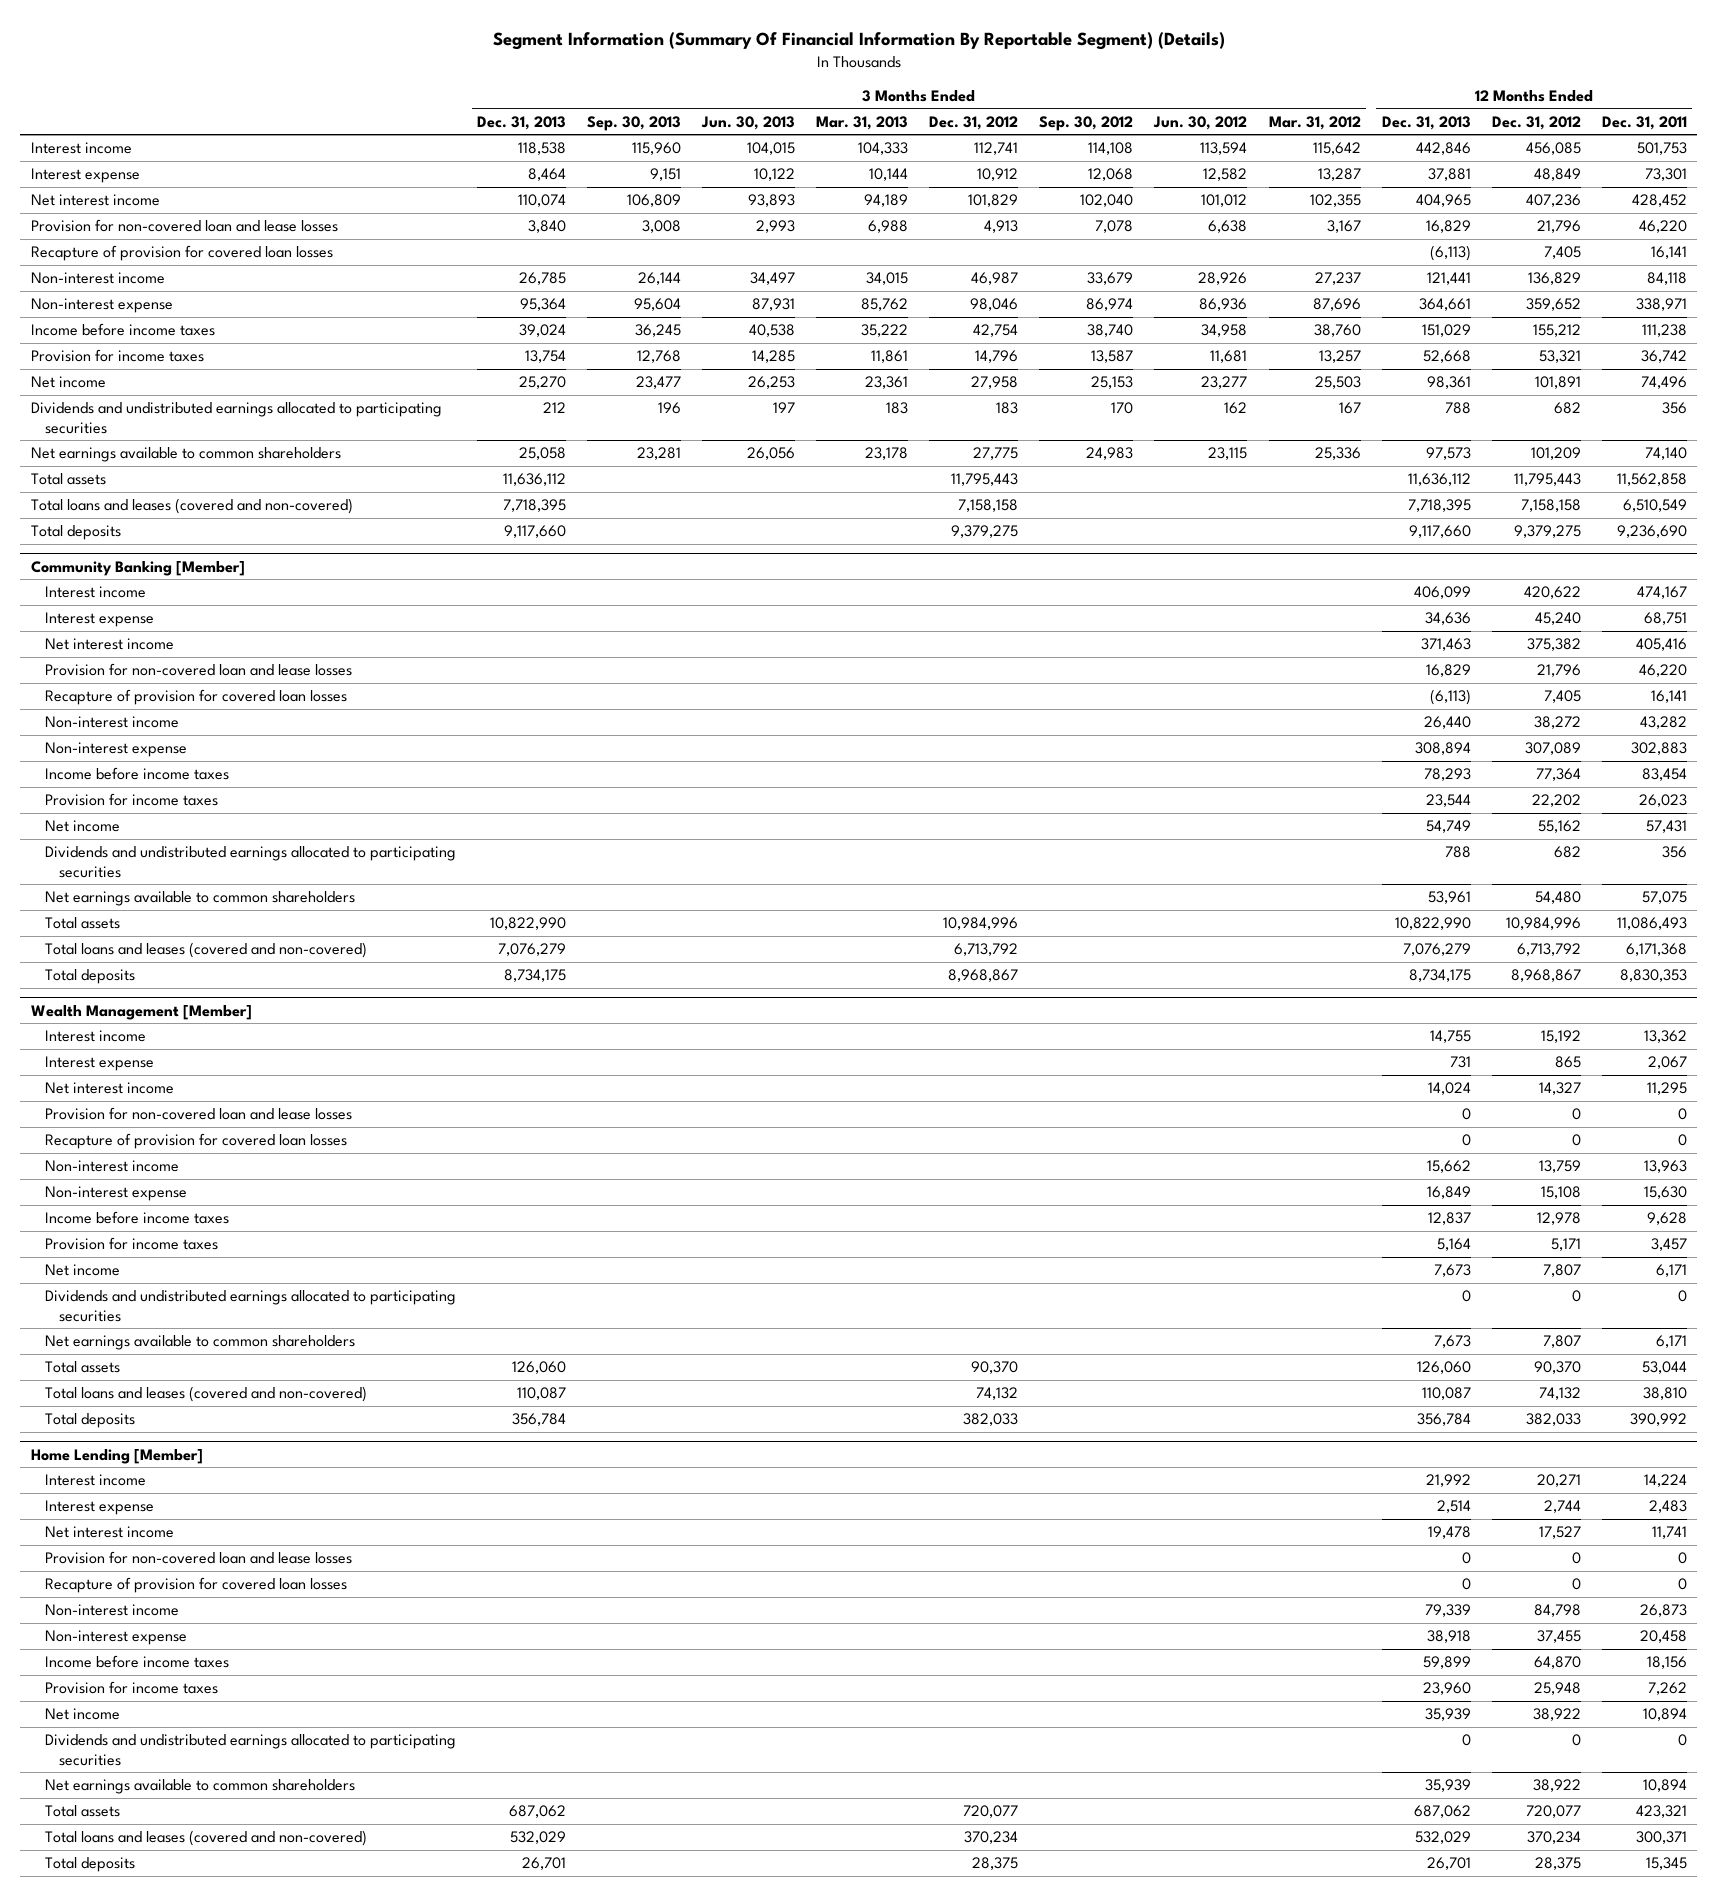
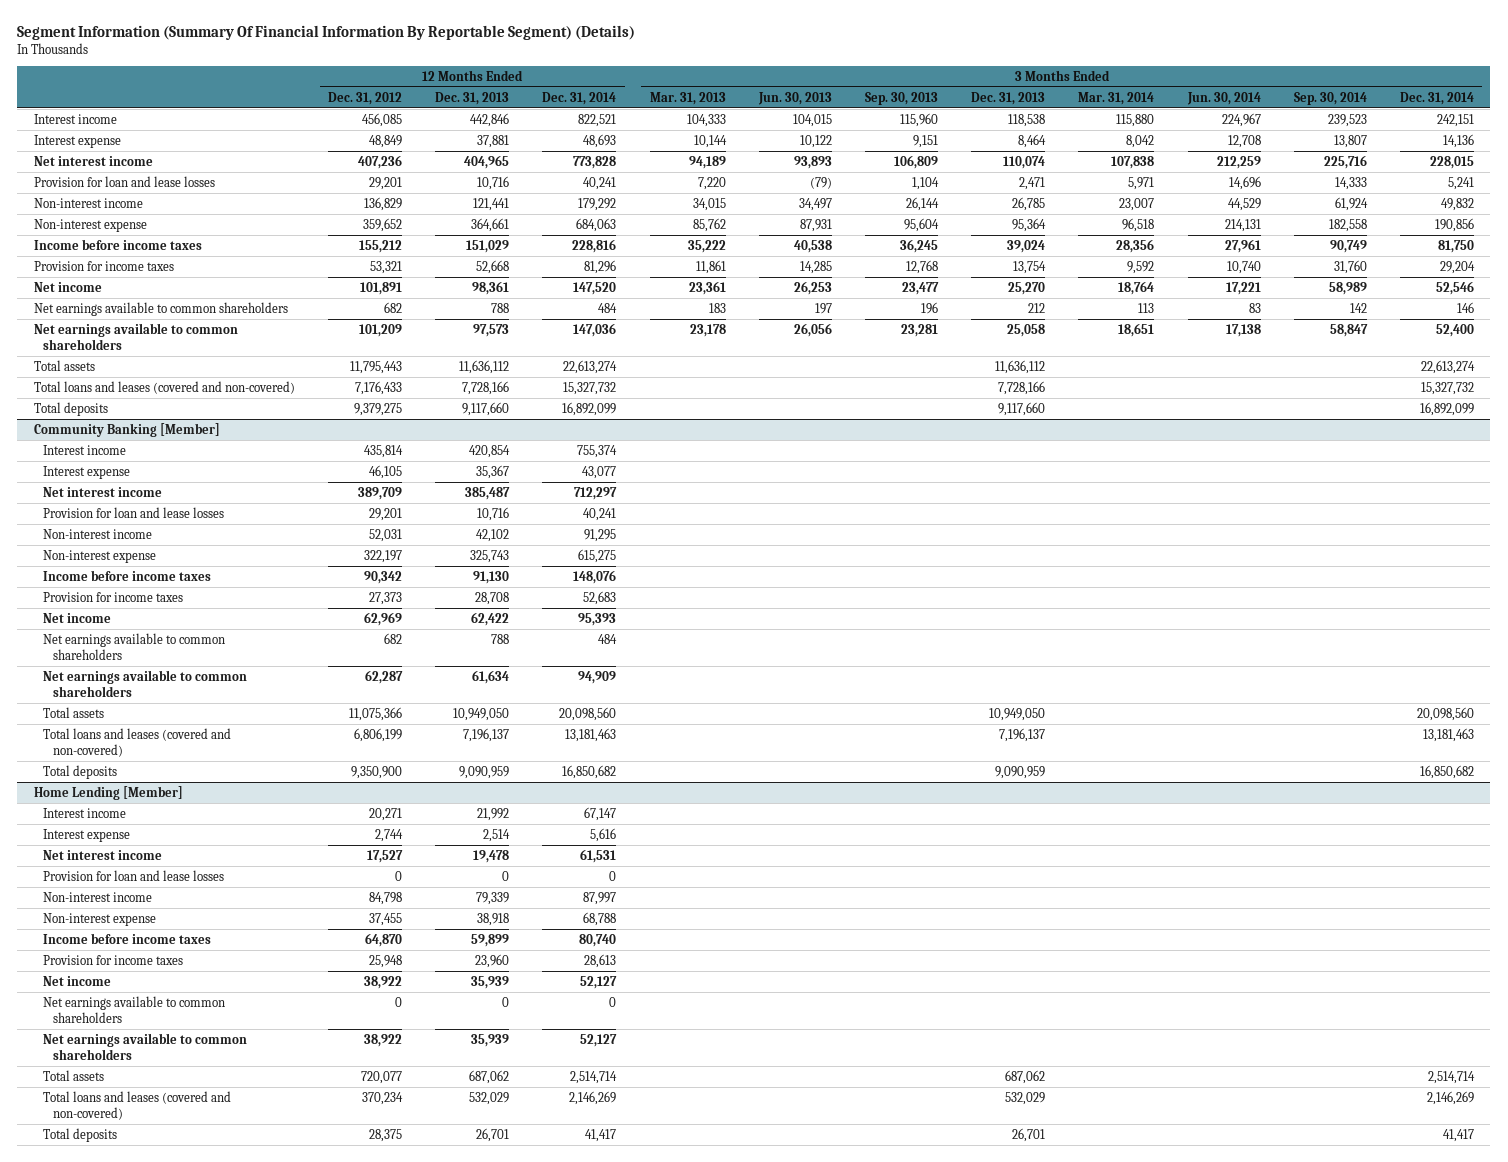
- | 3 Months Ended Dec. 31, 2013 | 3 Months Ended Sep. 30, 2013 | 3 Months Ended Jun. 30, 2013 | 3 Months Ended Mar. 31, 2013 | 3 Months Ended Dec. 31, 2012 | 3 Months Ended Sep. 30, 2012 | 3 Months Ended Jun. 30, 2012 | 3 Months Ended Mar. 31, 2012 | 12 Months Ended Dec. 31, 2013 | 12 Months Ended Dec. 31, 2012 | 12 Months Ended Dec. 31, 2011
+ | 12 Months Ended Dec. 31, 2012 | 12 Months Ended Dec. 31, 2013 | 12 Months Ended Dec. 31, 2014 | 3 Months Ended Mar. 31, 2013 | 3 Months Ended Jun. 30, 2013 | 3 Months Ended Sep. 30, 2013 | 3 Months Ended Dec. 31, 2013 | 3 Months Ended Mar. 31, 2014 | 3 Months Ended Jun. 30, 2014 | 3 Months Ended Sep. 30, 2014 | 3 Months Ended Dec. 31, 2014
- Provision for non-covered loan and lease losses | 3,840 | 3,008 | 2,993 | 6,988 | 4,913 | 7,078 | 6,638 | 3,167 | 16,829 | 21,796 | 46,220
- Recapture of provision for covered loan losses | | | | | | | | | (6,113) | 7,405 | 16,141
+ Provision for loan and lease losses | 29,201 | 10,716 | 40,241 | 7,220 | (79) | 1,104 | 2,471 | 5,971 | 14,696 | 14,333 | 5,241
- Dividends and undistributed earnings allocated to participating securities | 212 | 196 | 197 | 183 | 183 | 170 | 162 | 167 | 788 | 682 | 356
+ Net earnings available to common shareholders | 682 | 788 | 484 | 183 | 197 | 196 | 212 | 113 | 83 | 142 | 146
- Total loans and leases (covered and non-covered) | 7,718,395 | | | | 7,158,158 | | | | 7,718,395 | 7,158,158 | 6,510,549
+ Total loans and leases (covered and non-covered) | 7,176,433 | 7,728,166 | 15,327,732 | | | | 7,728,166 | | | | 15,327,732
@ Community Banking [Member]
- Interest income | | | | | | | | | 406,099 | 420,622 | 474,167
- Interest expense | | | | | | | | | 34,636 | 45,240 | 68,751
- Net interest income | | | | | | | | | 371,463 | 375,382 | 405,416
- Provision for non-covered loan and lease losses | | | | | | | | | 16,829 | 21,796 | 46,220
- Recapture of provision for covered loan losses | | | | | | | | | (6,113) | 7,405 | 16,141
- Non-interest income | | | | | | | | | 26,440 | 38,272 | 43,282
- Non-interest expense | | | | | | | | | 308,894 | 307,089 | 302,883
- Income before income taxes | | | | | | | | | 78,293 | 77,364 | 83,454
- Provision for income taxes | | | | | | | | | 23,544 | 22,202 | 26,023
- Net income | | | | | | | | | 54,749 | 55,162 | 57,431
- Dividends and undistributed earnings allocated to participating securities | | | | | | | | | 788 | 682 | 356
- Net earnings available to common shareholders | | | | | | | | | 53,961 | 54,480 | 57,075
- Total assets | 10,822,990 | | | | 10,984,996 | | | | 10,822,990 | 10,984,996 | 11,086,493
- Total loans and leases (covered and non-covered) | 7,076,279 | | | | 6,713,792 | | | | 7,076,279 | 6,713,792 | 6,171,368
- Total deposits | 8,734,175 | | | | 8,968,867 | | | | 8,734,175 | 8,968,867 | 8,830,353
- Wealth Management [Member]
- Interest income | | | | | | | | | 14,755 | 15,192 | 13,362
- Interest expense | | | | | | | | | 731 | 865 | 2,067
- Net interest income | | | | | | | | | 14,024 | 14,327 | 11,295
- Provision for non-covered loan and lease losses | | | | | | | | | 0 | 0 | 0
- Recapture of provision for covered loan losses | | | | | | | | | 0 | 0 | 0
- Non-interest income | | | | | | | | | 15,662 | 13,759 | 13,963
- Non-interest expense | | | | | | | | | 16,849 | 15,108 | 15,630
- Income before income taxes | | | | | | | | | 12,837 | 12,978 | 9,628
- Provision for income taxes | | | | | | | | | 5,164 | 5,171 | 3,457
- Net income | | | | | | | | | 7,673 | 7,807 | 6,171
- Dividends and undistributed earnings allocated to participating securities | | | | | | | | | 0 | 0 | 0
- Net earnings available to common shareholders | | | | | | | | | 7,673 | 7,807 | 6,171
- Total assets | 126,060 | | | | 90,370 | | | | 126,060 | 90,370 | 53,044
- Total loans and leases (covered and non-covered) | 110,087 | | | | 74,132 | | | | 110,087 | 74,132 | 38,810
- Total deposits | 356,784 | | | | 382,033 | | | | 356,784 | 382,033 | 390,992
@ Community Banking [Member]
+ Interest income | 435,814 | 420,854 | 755,374 | | | | | | | |
+ Interest expense | 46,105 | 35,367 | 43,077 | | | | | | | |
+ Net interest income | 389,709 | 385,487 | 712,297 | | | | | | | |
+ Provision for loan and lease losses | 29,201 | 10,716 | 40,241 | | | | | | | |
+ Non-interest income | 52,031 | 42,102 | 91,295 | | | | | | | |
+ Non-interest expense | 322,197 | 325,743 | 615,275 | | | | | | | |
+ Income before income taxes | 90,342 | 91,130 | 148,076 | | | | | | | |
+ Provision for income taxes | 27,373 | 28,708 | 52,683 | | | | | | | |
+ Net income | 62,969 | 62,422 | 95,393 | | | | | | | |
+ Net earnings available to common shareholders | 682 | 788 | 484 | | | | | | | |
+ Net earnings available to common shareholders | 62,287 | 61,634 | 94,909 | | | | | | | |
+ Total assets | 11,075,366 | 10,949,050 | 20,098,560 | | | | 10,949,050 | | | | 20,098,560
+ Total loans and leases (covered and non-covered) | 6,806,199 | 7,196,137 | 13,181,463 | | | | 7,196,137 | | | | 13,181,463
+ Total deposits | 9,350,900 | 9,090,959 | 16,850,682 | | | | 9,090,959 | | | | 16,850,682
@ Home Lending [Member]
- Provision for non-covered loan and lease losses | | | | | | | | | 0 | 0 | 0
- Recapture of provision for covered loan losses | | | | | | | | | 0 | 0 | 0
+ Provision for loan and lease losses | 0 | 0 | 0 | | | | | | | |
- Dividends and undistributed earnings allocated to participating securities | | | | | | | | | 0 | 0 | 0
+ Net earnings available to common shareholders | 0 | 0 | 0 | | | | | | | |

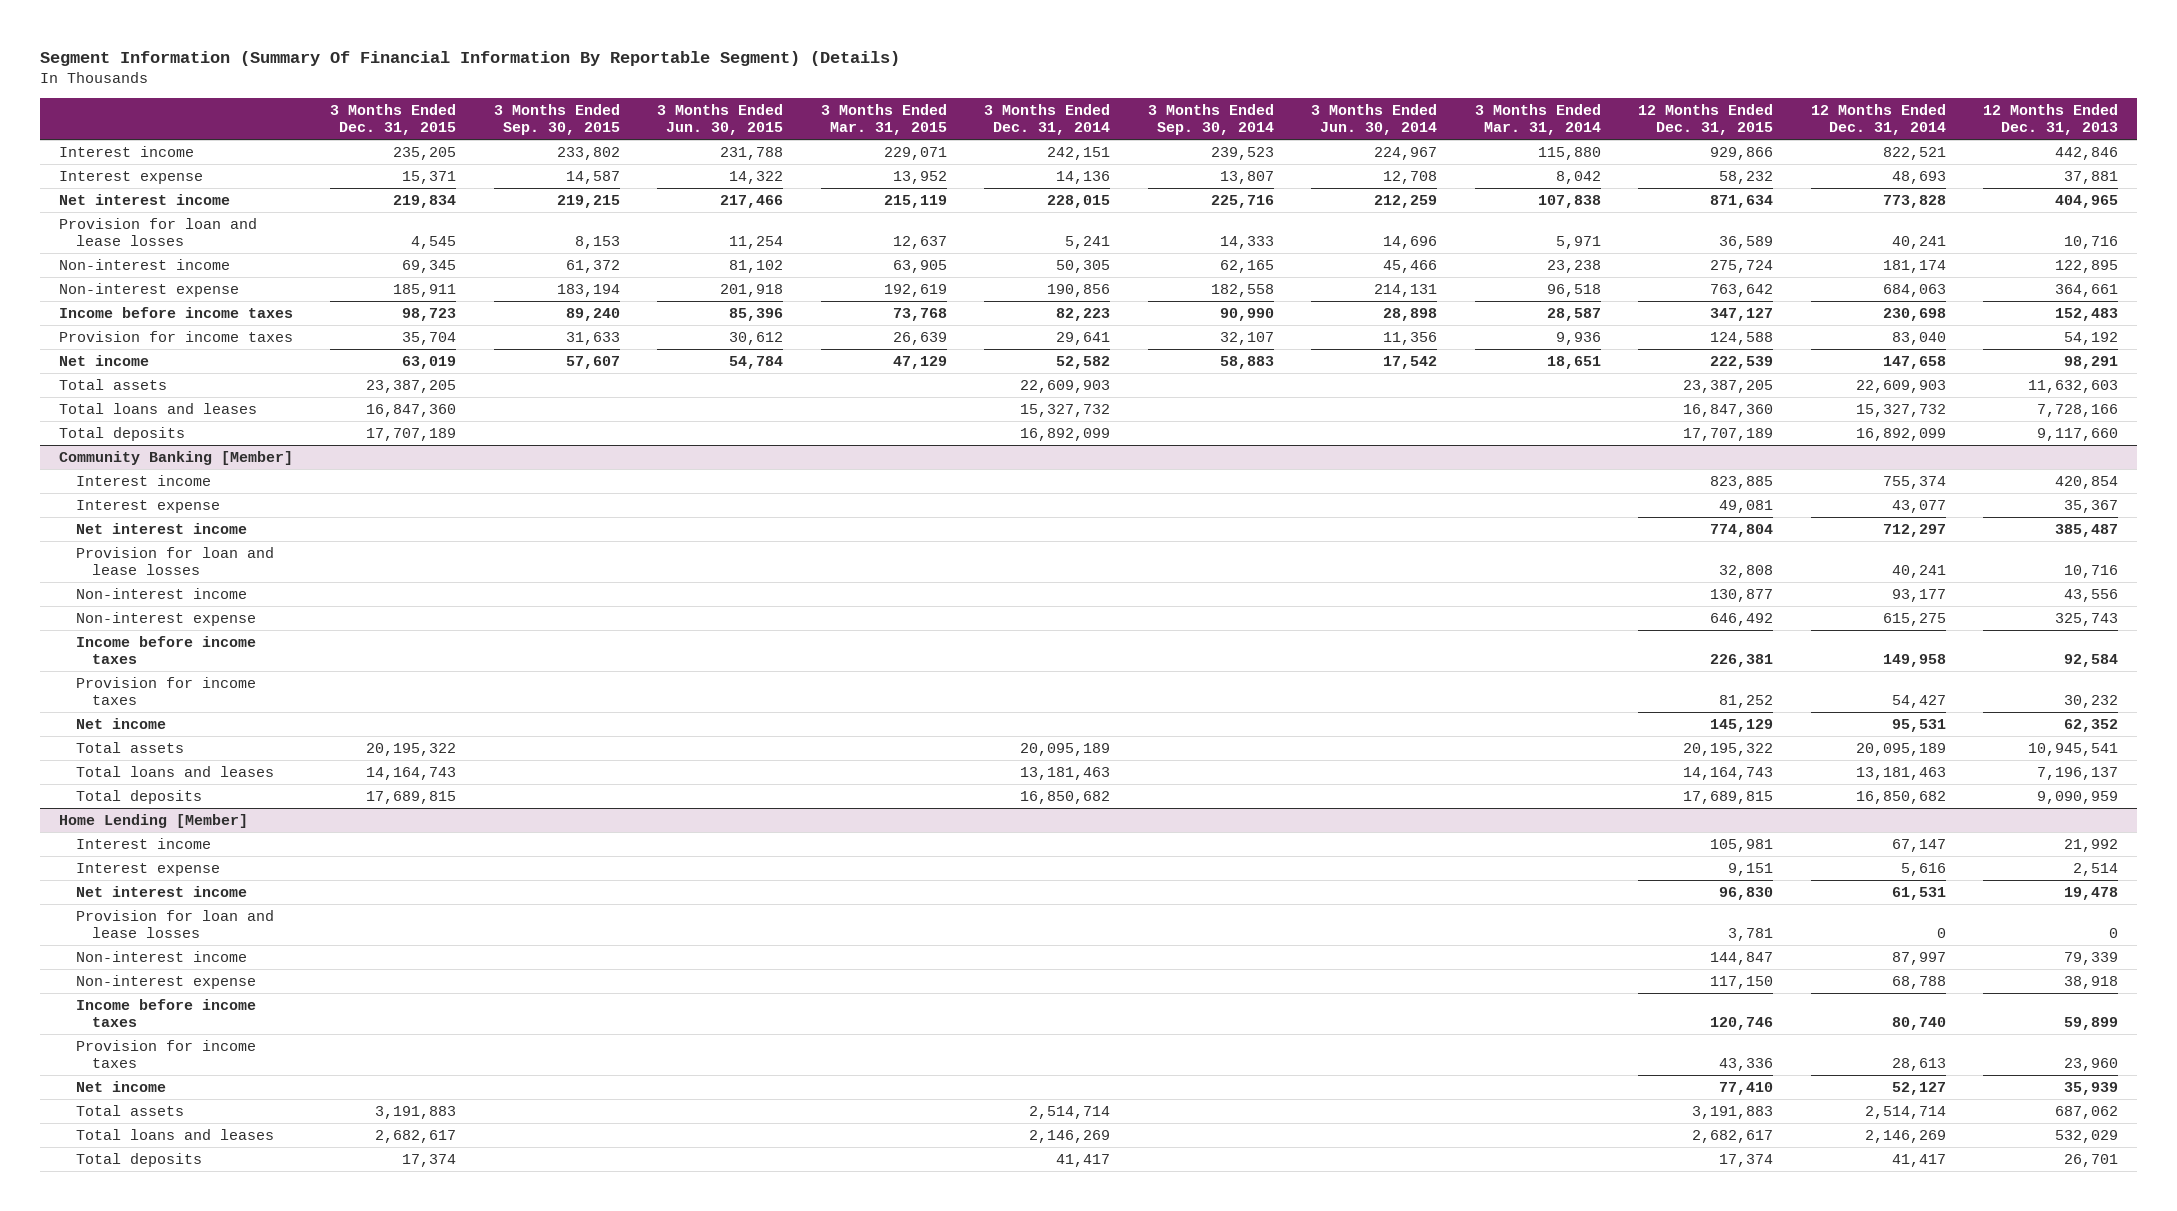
- | 12 Months Ended Dec. 31, 2012 | 12 Months Ended Dec. 31, 2013 | 12 Months Ended Dec. 31, 2014 | 3 Months Ended Mar. 31, 2013 | 3 Months Ended Jun. 30, 2013 | 3 Months Ended Sep. 30, 2013 | 3 Months Ended Dec. 31, 2013 | 3 Months Ended Mar. 31, 2014 | 3 Months Ended Jun. 30, 2014 | 3 Months Ended Sep. 30, 2014 | 3 Months Ended Dec. 31, 2014
+ | 3 Months Ended Dec. 31, 2015 | 3 Months Ended Sep. 30, 2015 | 3 Months Ended Jun. 30, 2015 | 3 Months Ended Mar. 31, 2015 | 3 Months Ended Dec. 31, 2014 | 3 Months Ended Sep. 30, 2014 | 3 Months Ended Jun. 30, 2014 | 3 Months Ended Mar. 31, 2014 | 12 Months Ended Dec. 31, 2015 | 12 Months Ended Dec. 31, 2014 | 12 Months Ended Dec. 31, 2013
- Non-interest income | 136,829 | 121,441 | 179,292 | 34,015 | 34,497 | 26,144 | 26,785 | 23,007 | 44,529 | 61,924 | 49,832
+ Non-interest income | 69,345 | 61,372 | 81,102 | 63,905 | 50,305 | 62,165 | 45,466 | 23,238 | 275,724 | 181,174 | 122,895
- Income before income taxes | 155,212 | 151,029 | 228,816 | 35,222 | 40,538 | 36,245 | 39,024 | 28,356 | 27,961 | 90,749 | 81,750
- Provision for income taxes | 53,321 | 52,668 | 81,296 | 11,861 | 14,285 | 12,768 | 13,754 | 9,592 | 10,740 | 31,760 | 29,204
- Net income | 101,891 | 98,361 | 147,520 | 23,361 | 26,253 | 23,477 | 25,270 | 18,764 | 17,221 | 58,989 | 52,546
- Net earnings available to common shareholders | 682 | 788 | 484 | 183 | 197 | 196 | 212 | 113 | 83 | 142 | 146
- Net earnings available to common shareholders | 101,209 | 97,573 | 147,036 | 23,178 | 26,056 | 23,281 | 25,058 | 18,651 | 17,138 | 58,847 | 52,400
- Total assets | 11,795,443 | 11,636,112 | 22,613,274 | | | | 11,636,112 | | | | 22,613,274
- Total loans and leases (covered and non-covered) | 7,176,433 | 7,728,166 | 15,327,732 | | | | 7,728,166 | | | | 15,327,732
+ Income before income taxes | 98,723 | 89,240 | 85,396 | 73,768 | 82,223 | 90,990 | 28,898 | 28,587 | 347,127 | 230,698 | 152,483
+ Provision for income taxes | 35,704 | 31,633 | 30,612 | 26,639 | 29,641 | 32,107 | 11,356 | 9,936 | 124,588 | 83,040 | 54,192
+ Net income | 63,019 | 57,607 | 54,784 | 47,129 | 52,582 | 58,883 | 17,542 | 18,651 | 222,539 | 147,658 | 98,291
+ Total assets | 23,387,205 | | | | 22,609,903 | | | | 23,387,205 | 22,609,903 | 11,632,603
+ Total loans and leases | 16,847,360 | | | | 15,327,732 | | | | 16,847,360 | 15,327,732 | 7,728,166
@ Community Banking [Member]
- Non-interest income | 52,031 | 42,102 | 91,295 | | | | | | | |
+ Non-interest income | | | | | | | | | 130,877 | 93,177 | 43,556
- Income before income taxes | 90,342 | 91,130 | 148,076 | | | | | | | |
- Provision for income taxes | 27,373 | 28,708 | 52,683 | | | | | | | |
- Net income | 62,969 | 62,422 | 95,393 | | | | | | | |
- Net earnings available to common shareholders | 682 | 788 | 484 | | | | | | | |
- Net earnings available to common shareholders | 62,287 | 61,634 | 94,909 | | | | | | | |
- Total assets | 11,075,366 | 10,949,050 | 20,098,560 | | | | 10,949,050 | | | | 20,098,560
- Total loans and leases (covered and non-covered) | 6,806,199 | 7,196,137 | 13,181,463 | | | | 7,196,137 | | | | 13,181,463
+ Income before income taxes | | | | | | | | | 226,381 | 149,958 | 92,584
+ Provision for income taxes | | | | | | | | | 81,252 | 54,427 | 30,232
+ Net income | | | | | | | | | 145,129 | 95,531 | 62,352
+ Total assets | 20,195,322 | | | | 20,095,189 | | | | 20,195,322 | 20,095,189 | 10,945,541
+ Total loans and leases | 14,164,743 | | | | 13,181,463 | | | | 14,164,743 | 13,181,463 | 7,196,137
@ Home Lending [Member]
- Net earnings available to common shareholders | 0 | 0 | 0 | | | | | | | |
- Net earnings available to common shareholders | 38,922 | 35,939 | 52,127 | | | | | | | |
- Total loans and leases (covered and non-covered) | 370,234 | 532,029 | 2,146,269 | | | | 532,029 | | | | 2,146,269
+ Total loans and leases | 2,682,617 | | | | 2,146,269 | | | | 2,682,617 | 2,146,269 | 532,029

